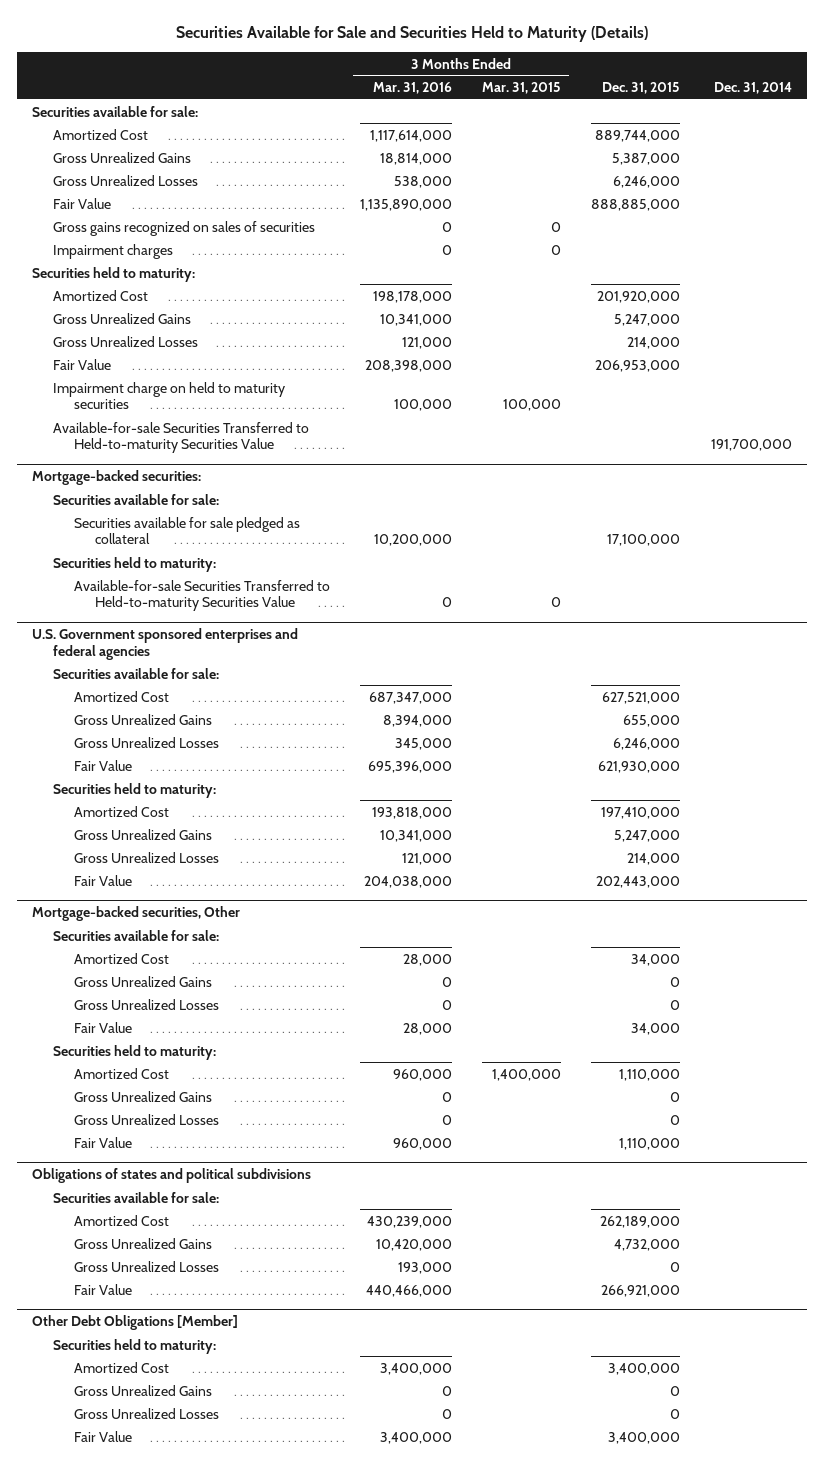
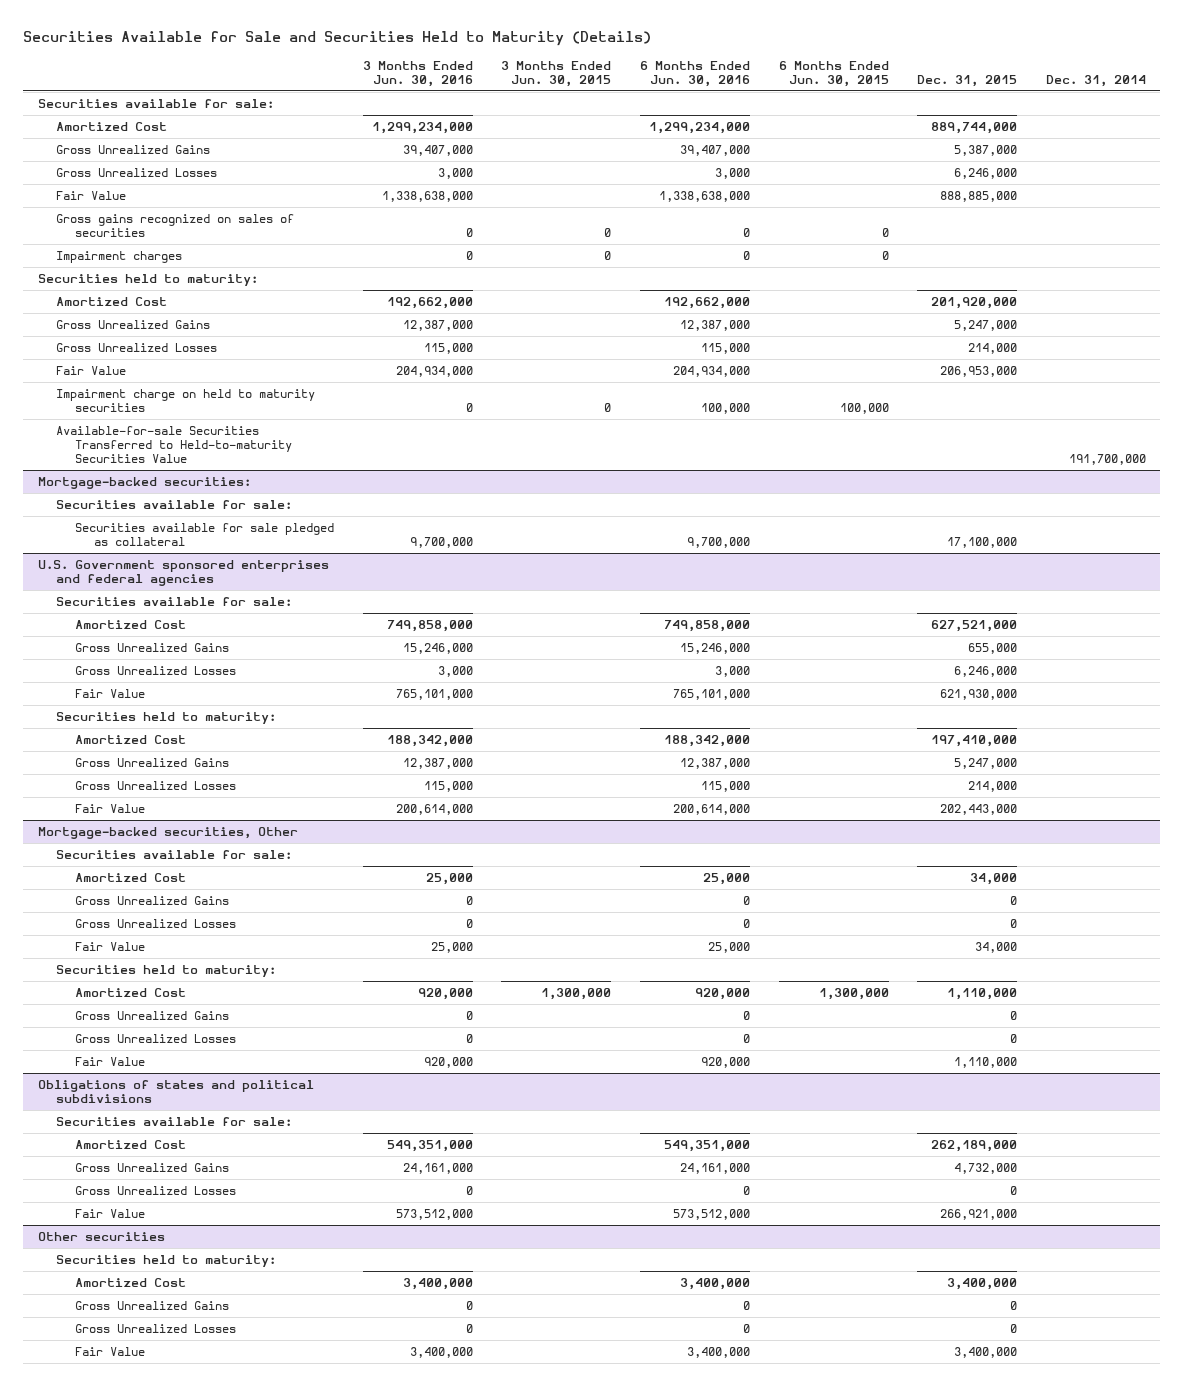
- | 3 Months Ended Mar. 31, 2016 | 3 Months Ended Mar. 31, 2015 | Dec. 31, 2015 | Dec. 31, 2014
+ | 3 Months Ended Jun. 30, 2016 | 3 Months Ended Jun. 30, 2015 | 6 Months Ended Jun. 30, 2016 | 6 Months Ended Jun. 30, 2015 | Dec. 31, 2015 | Dec. 31, 2014
@ Mortgage-backed securities:
- Securities held to maturity:
- Available-for-sale Securities Transferred to Held-to-maturity Securities Value | 0 | 0 | |
- Other Debt Obligations [Member]
+ Other securities

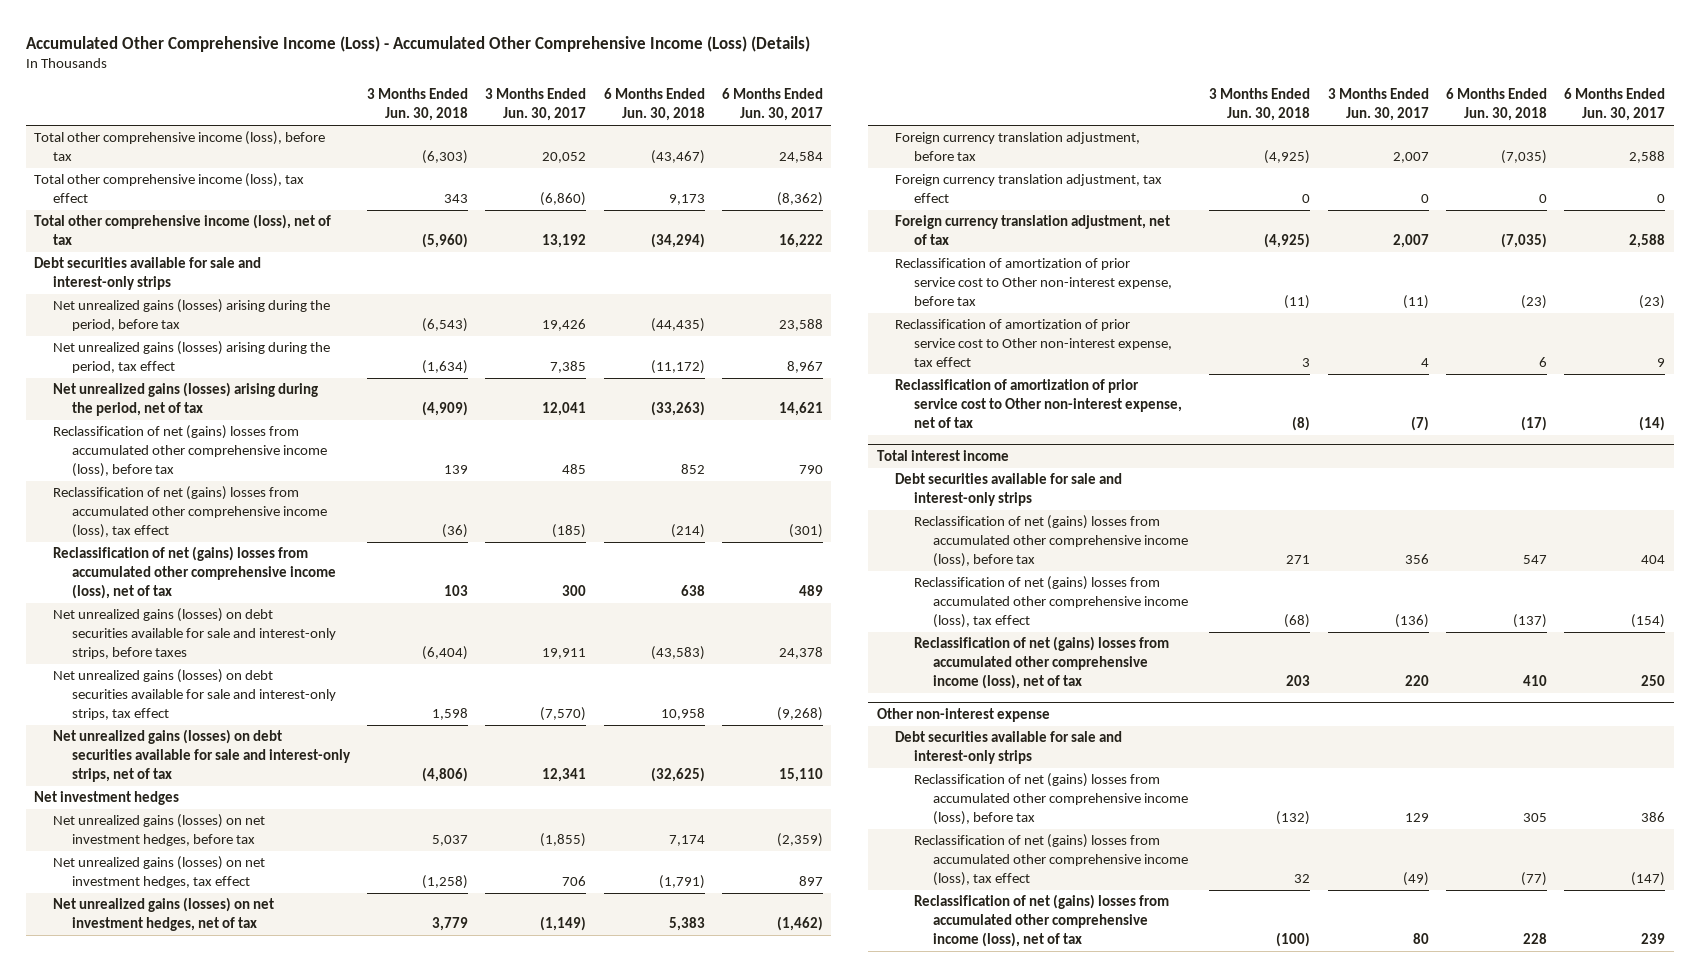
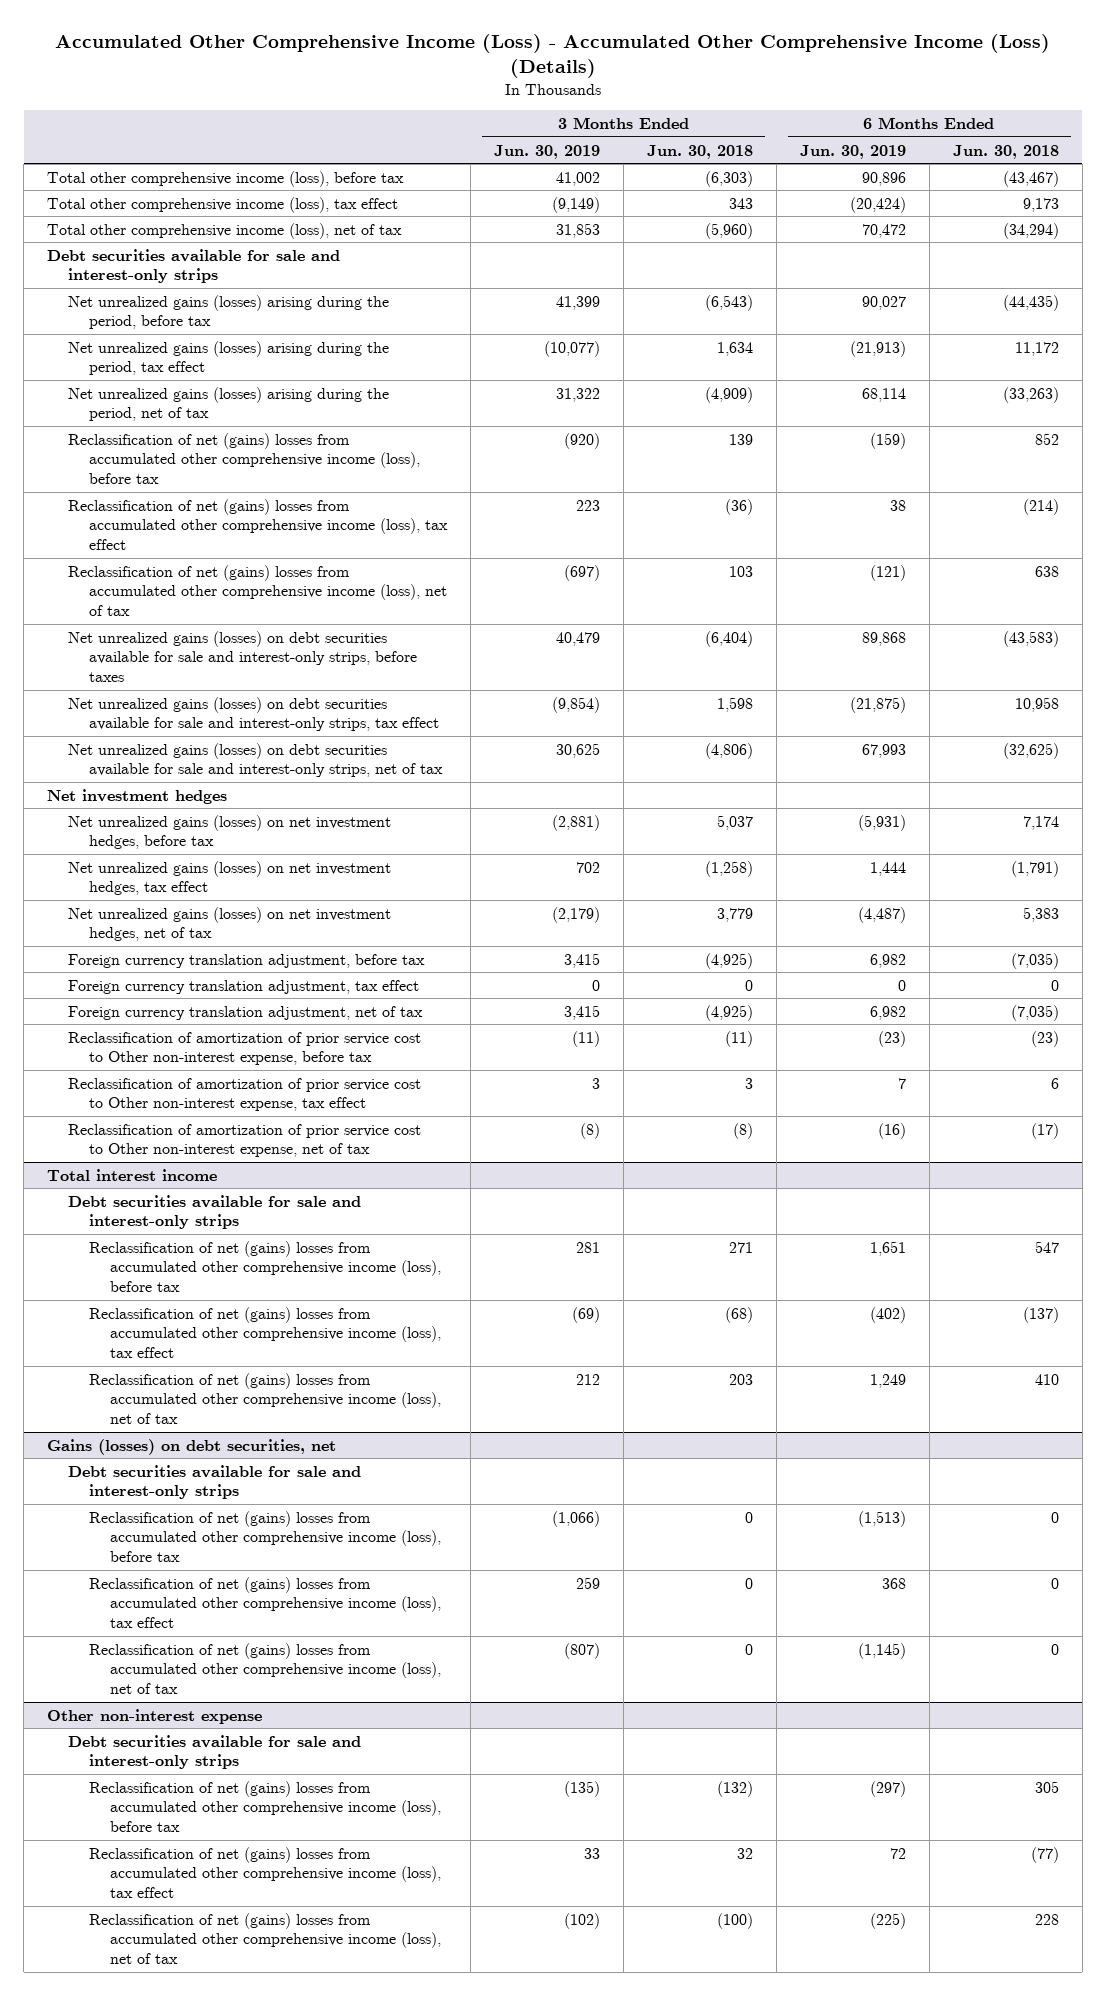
- | 3 Months Ended Jun. 30, 2018 | 3 Months Ended Jun. 30, 2017 | 6 Months Ended Jun. 30, 2018 | 6 Months Ended Jun. 30, 2017
+ | 3 Months Ended Jun. 30, 2019 | 3 Months Ended Jun. 30, 2018 | 6 Months Ended Jun. 30, 2019 | 6 Months Ended Jun. 30, 2018
- Net unrealized gains (losses) arising during the period, tax effect | (1,634) | 7,385 | (11,172) | 8,967
+ Net unrealized gains (losses) arising during the period, tax effect | (10,077) | 1,634 | (21,913) | 11,172
+ Gains (losses) on debt securities, net
+ Debt securities available for sale and interest-only strips
+ Reclassification of net (gains) losses from accumulated other comprehensive income (loss), before tax | (1,066) | 0 | (1,513) | 0
+ Reclassification of net (gains) losses from accumulated other comprehensive income (loss), tax effect | 259 | 0 | 368 | 0
+ Reclassification of net (gains) losses from accumulated other comprehensive income (loss), net of tax | (807) | 0 | (1,145) | 0

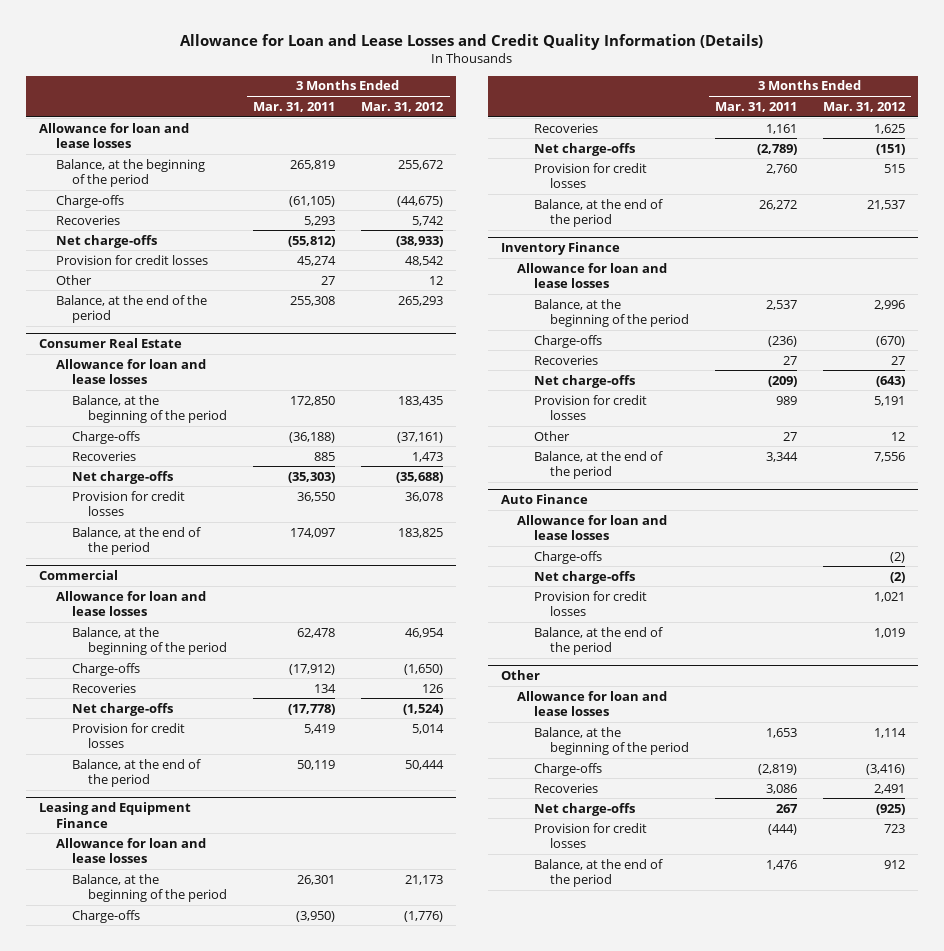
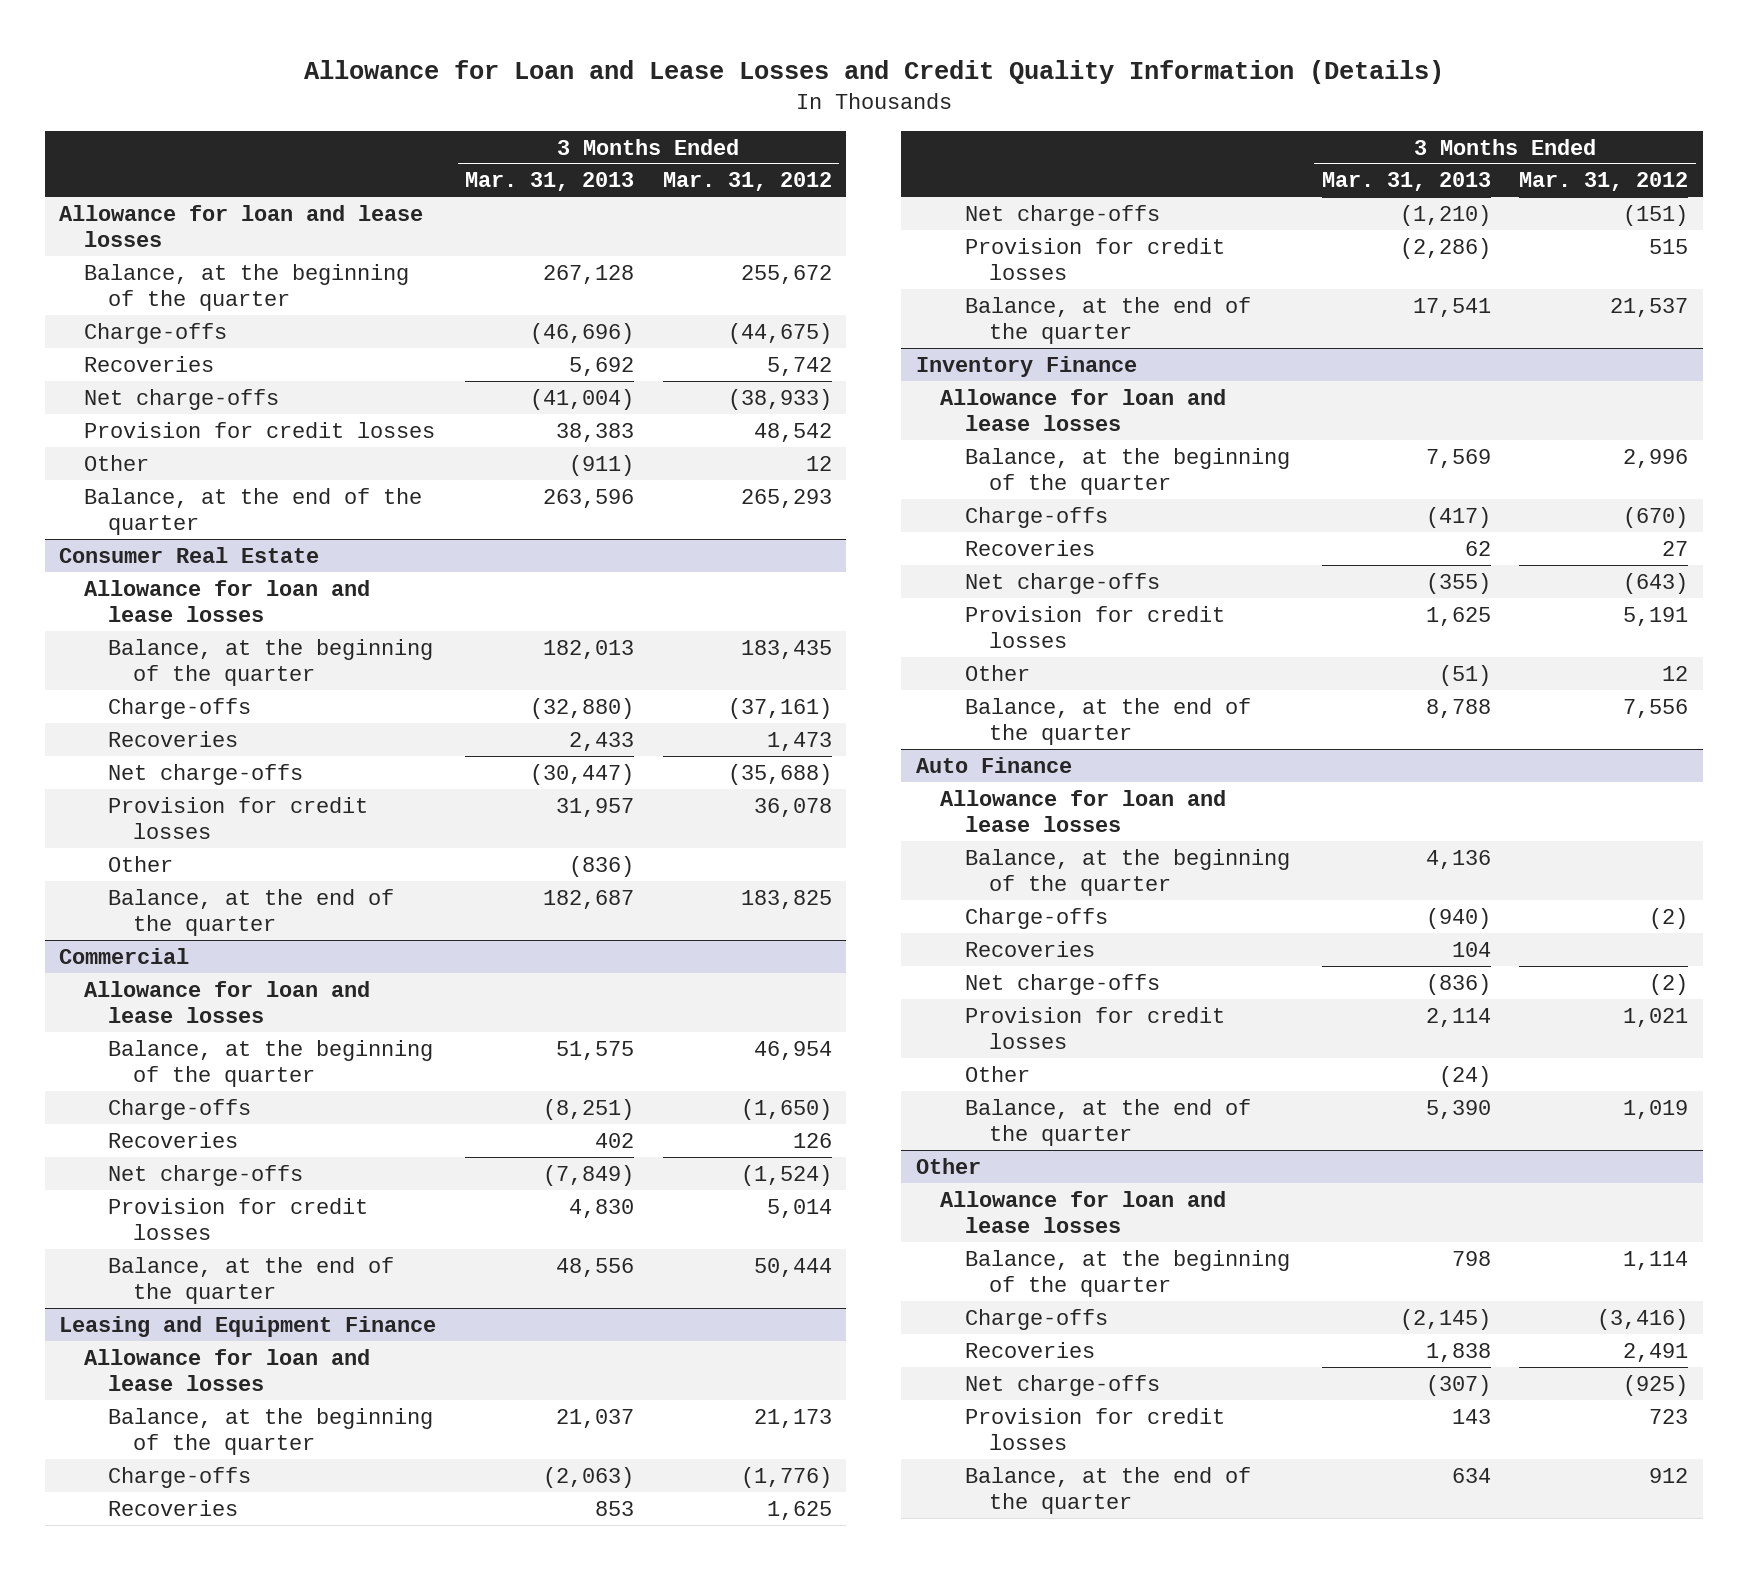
- | 3 Months Ended Mar. 31, 2011 | 3 Months Ended Mar. 31, 2012
+ | 3 Months Ended Mar. 31, 2013 | 3 Months Ended Mar. 31, 2012
- Balance, at the beginning of the period | 265,819 | 255,672
+ Balance, at the beginning of the quarter | 267,128 | 255,672
- Balance, at the end of the period | 255,308 | 265,293
+ Balance, at the end of the quarter | 263,596 | 265,293
@ Consumer Real Estate
- Balance, at the beginning of the period | 172,850 | 183,435
+ Balance, at the beginning of the quarter | 182,013 | 183,435
- Balance, at the end of the period | 174,097 | 183,825
+ Other | (836) |
+ Balance, at the end of the quarter | 182,687 | 183,825
@ Commercial
- Balance, at the beginning of the period | 62,478 | 46,954
+ Balance, at the beginning of the quarter | 51,575 | 46,954
- Balance, at the end of the period | 50,119 | 50,444
+ Balance, at the end of the quarter | 48,556 | 50,444
@ Leasing and Equipment Finance
- Balance, at the beginning of the period | 26,301 | 21,173
+ Balance, at the beginning of the quarter | 21,037 | 21,173
- Balance, at the end of the period | 26,272 | 21,537
+ Balance, at the end of the quarter | 17,541 | 21,537
@ Inventory Finance
- Balance, at the beginning of the period | 2,537 | 2,996
+ Balance, at the beginning of the quarter | 7,569 | 2,996
- Balance, at the end of the period | 3,344 | 7,556
+ Balance, at the end of the quarter | 8,788 | 7,556
@ Auto Finance
+ Balance, at the beginning of the quarter | 4,136 |
+ Recoveries | 104 |
- Balance, at the end of the period | | 1,019
+ Other | (24) |
+ Balance, at the end of the quarter | 5,390 | 1,019
@ Other
- Balance, at the beginning of the period | 1,653 | 1,114
+ Balance, at the beginning of the quarter | 798 | 1,114
- Balance, at the end of the period | 1,476 | 912
+ Balance, at the end of the quarter | 634 | 912

